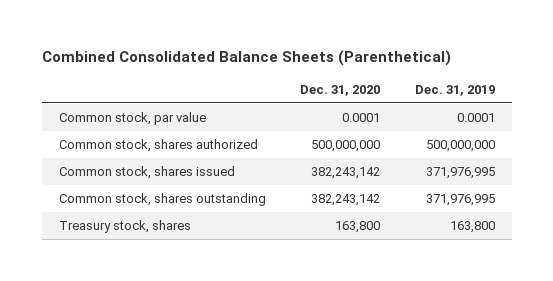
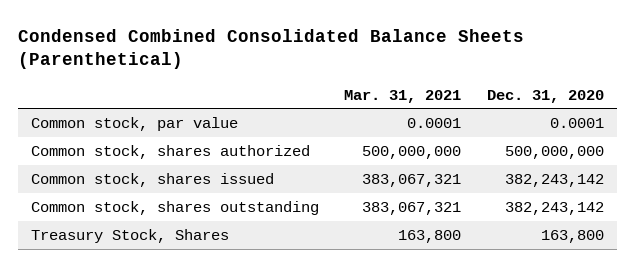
- Combined Consolidated Balance Sheets (Parenthetical)
+ Condensed Combined Consolidated Balance Sheets (Parenthetical)
- | Dec. 31, 2020 | Dec. 31, 2019
+ | Mar. 31, 2021 | Dec. 31, 2020
- Treasury stock, shares | 163,800 | 163,800
+ Treasury Stock, Shares | 163,800 | 163,800

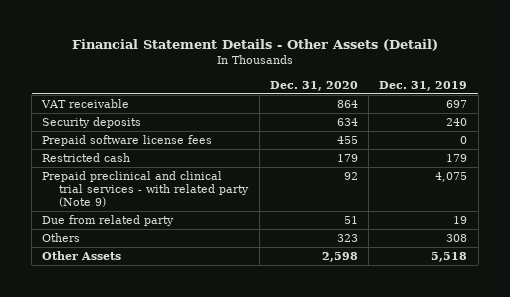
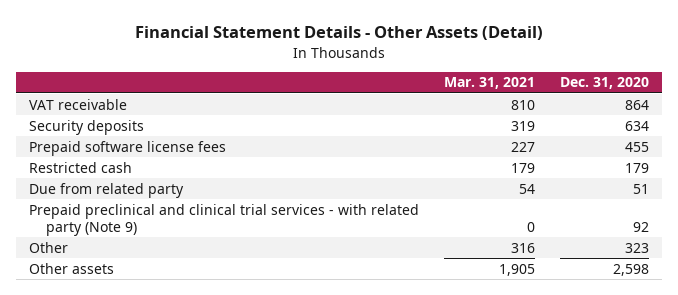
- | Dec. 31, 2020 | Dec. 31, 2019
+ | Mar. 31, 2021 | Dec. 31, 2020
- Others | 323 | 308
- Other Assets | 2,598 | 5,518
moved down: Prepaid preclinical and clinical trial services - with related party (Note 9) | 0 | 92
+ Other | 316 | 323
+ Other assets | 1,905 | 2,598

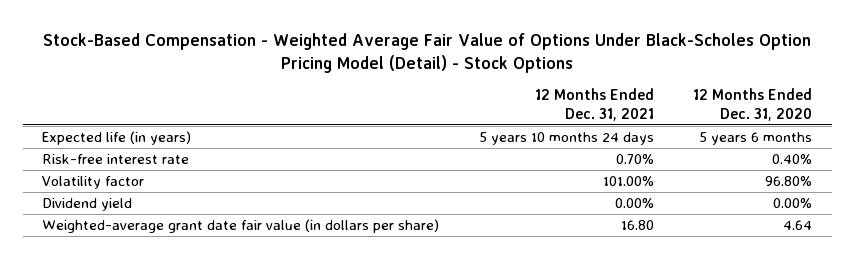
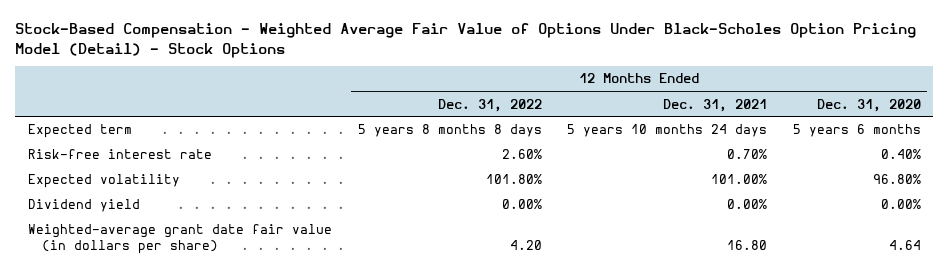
- | 12 Months Ended Dec. 31, 2021 | 12 Months Ended Dec. 31, 2020
+ | 12 Months Ended Dec. 31, 2022 | 12 Months Ended Dec. 31, 2021 | 12 Months Ended Dec. 31, 2020
- Expected life (in years) | 5 years 10 months 24 days | 5 years 6 months
+ Expected term | 5 years 8 months 8 days | 5 years 10 months 24 days | 5 years 6 months
- Volatility factor | 101.00% | 96.80%
+ Expected volatility | 101.80% | 101.00% | 96.80%

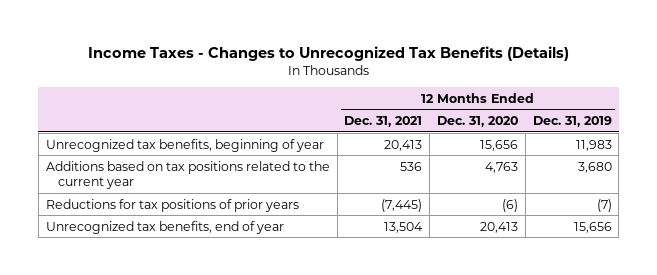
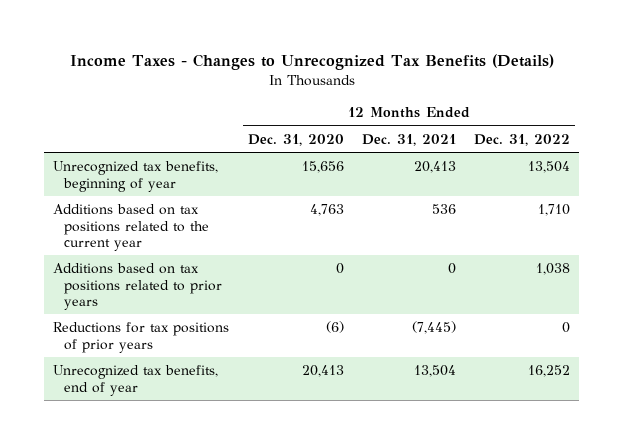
- | 12 Months Ended Dec. 31, 2021 | 12 Months Ended Dec. 31, 2020 | 12 Months Ended Dec. 31, 2019
+ | 12 Months Ended Dec. 31, 2020 | 12 Months Ended Dec. 31, 2021 | 12 Months Ended Dec. 31, 2022
+ Additions based on tax positions related to prior years | 0 | 0 | 1,038

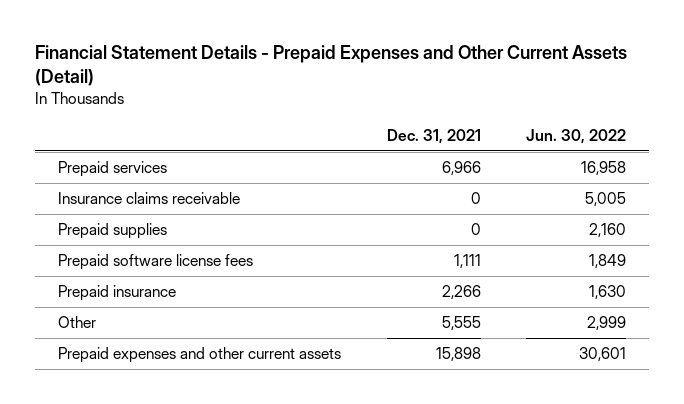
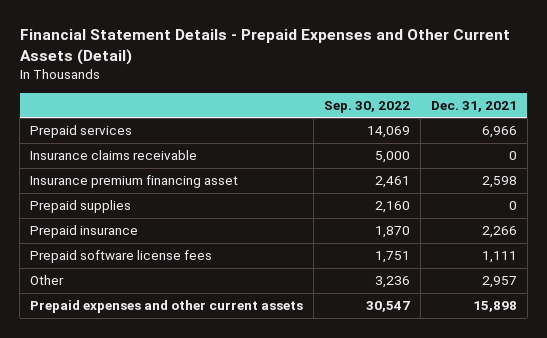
- | Dec. 31, 2021 | Jun. 30, 2022
+ | Sep. 30, 2022 | Dec. 31, 2021
+ Insurance premium financing asset | 2,461 | 2,598
- Other | 5,555 | 2,999
moved down: Prepaid software license fees | 1,751 | 1,111
+ Other | 3,236 | 2,957

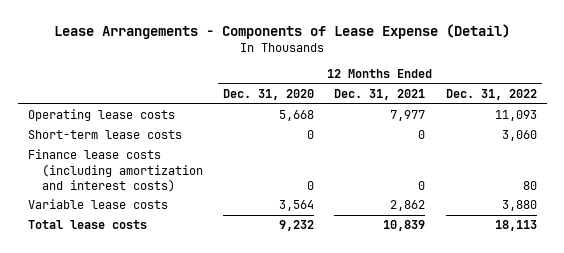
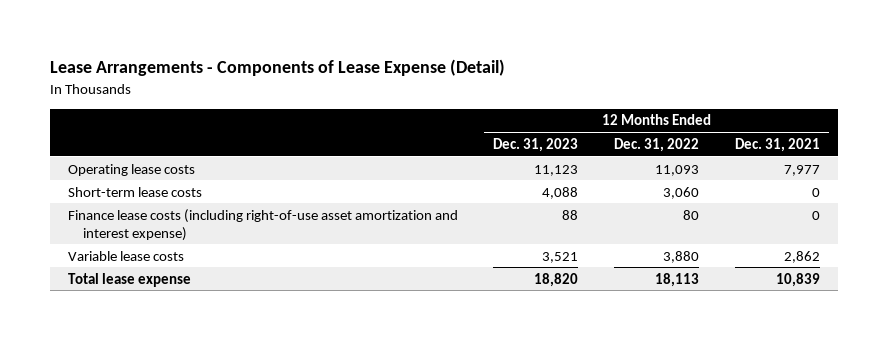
- | 12 Months Ended Dec. 31, 2020 | 12 Months Ended Dec. 31, 2021 | 12 Months Ended Dec. 31, 2022
+ | 12 Months Ended Dec. 31, 2023 | 12 Months Ended Dec. 31, 2022 | 12 Months Ended Dec. 31, 2021
- Finance lease costs (including amortization and interest costs) | 0 | 0 | 80
+ Finance lease costs (including right-of-use asset amortization and interest expense) | 88 | 80 | 0
- Total lease costs | 9,232 | 10,839 | 18,113
+ Total lease expense | 18,820 | 18,113 | 10,839

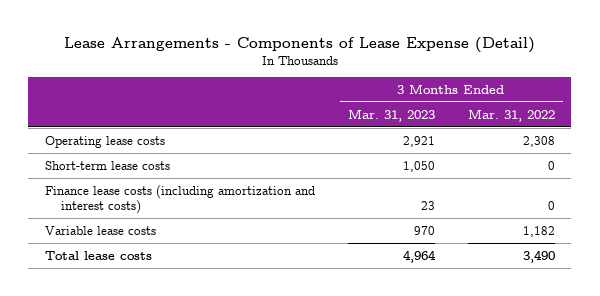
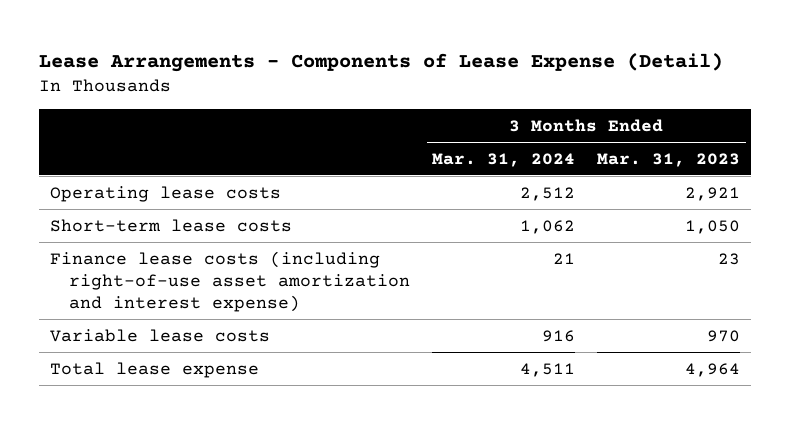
- | 3 Months Ended Mar. 31, 2023 | 3 Months Ended Mar. 31, 2022
+ | 3 Months Ended Mar. 31, 2024 | 3 Months Ended Mar. 31, 2023
- Finance lease costs (including amortization and interest costs) | 23 | 0
+ Finance lease costs (including right-of-use asset amortization and interest expense) | 21 | 23
- Total lease costs | 4,964 | 3,490
+ Total lease expense | 4,511 | 4,964

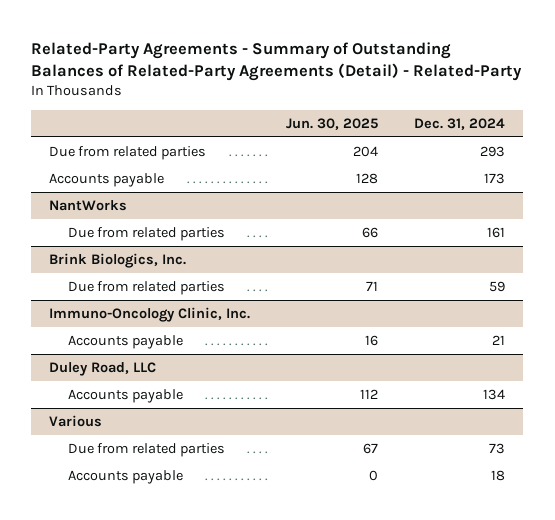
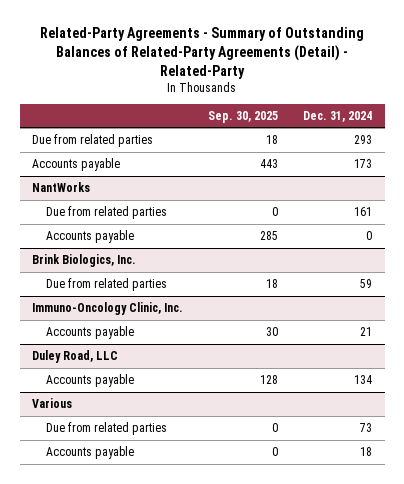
- | Jun. 30, 2025 | Dec. 31, 2024
+ | Sep. 30, 2025 | Dec. 31, 2024
@ NantWorks
+ Accounts payable | 285 | 0

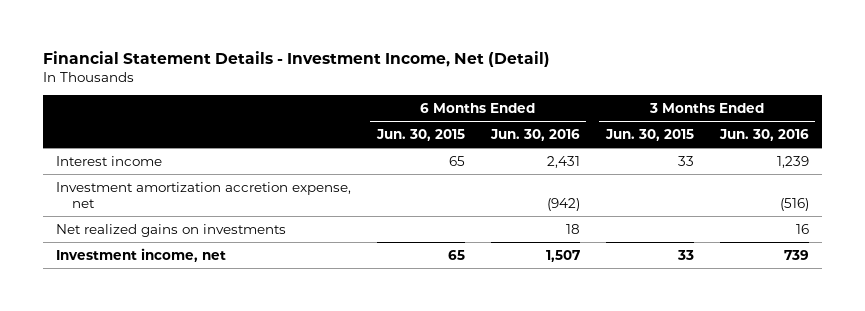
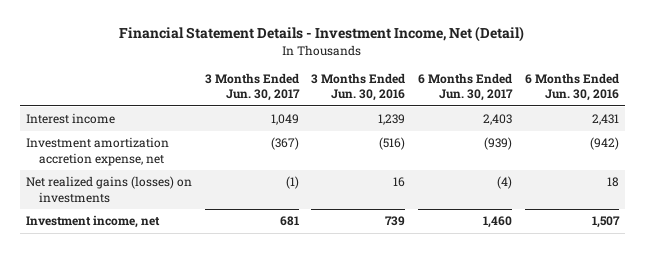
- | 6 Months Ended Jun. 30, 2015 | 6 Months Ended Jun. 30, 2016 | 3 Months Ended Jun. 30, 2015 | 3 Months Ended Jun. 30, 2016
+ | 3 Months Ended Jun. 30, 2017 | 3 Months Ended Jun. 30, 2016 | 6 Months Ended Jun. 30, 2017 | 6 Months Ended Jun. 30, 2016
- Net realized gains on investments | | 18 | | 16
+ Net realized gains (losses) on investments | (1) | 16 | (4) | 18

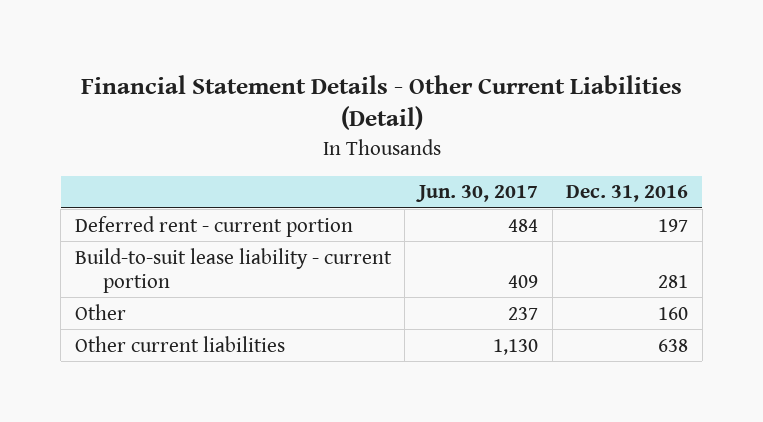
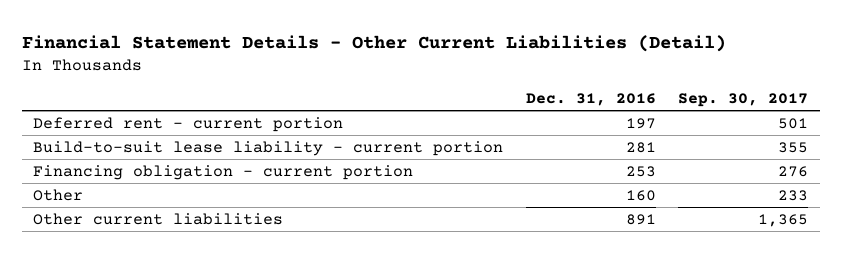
- | Jun. 30, 2017 | Dec. 31, 2016
+ | Dec. 31, 2016 | Sep. 30, 2017
+ Financing obligation - current portion | 253 | 276
- Other current liabilities | 1,130 | 638
+ Other current liabilities | 891 | 1,365

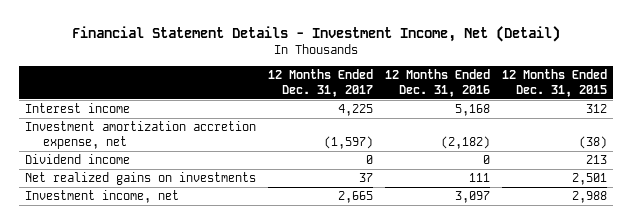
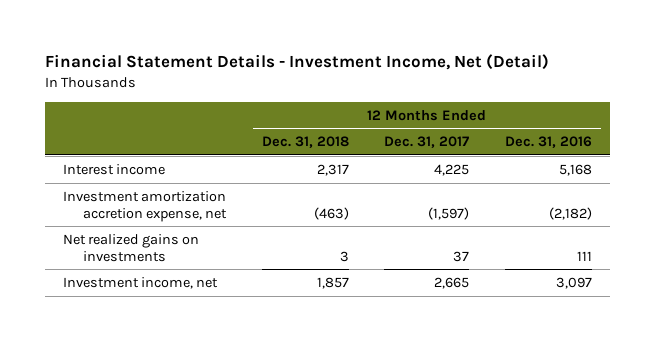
- | 12 Months Ended Dec. 31, 2017 | 12 Months Ended Dec. 31, 2016 | 12 Months Ended Dec. 31, 2015
+ | 12 Months Ended Dec. 31, 2018 | 12 Months Ended Dec. 31, 2017 | 12 Months Ended Dec. 31, 2016
- Dividend income | 0 | 0 | 213

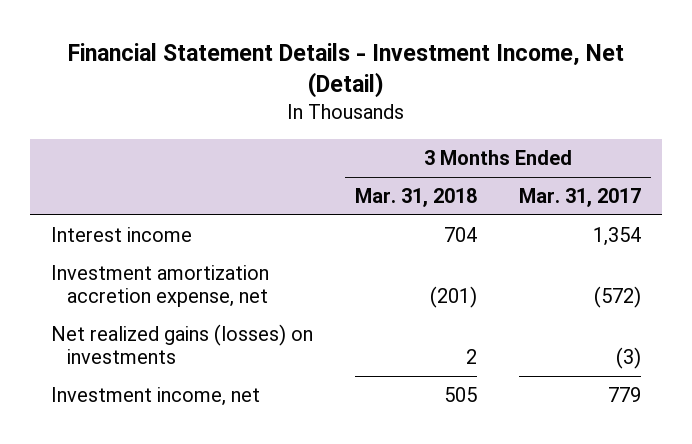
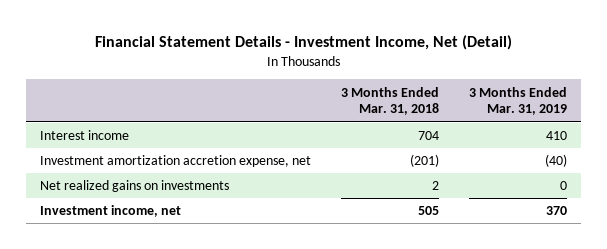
- | 3 Months Ended Mar. 31, 2018 | 3 Months Ended Mar. 31, 2017
+ | 3 Months Ended Mar. 31, 2018 | 3 Months Ended Mar. 31, 2019
- Net realized gains (losses) on investments | 2 | (3)
+ Net realized gains on investments | 2 | 0

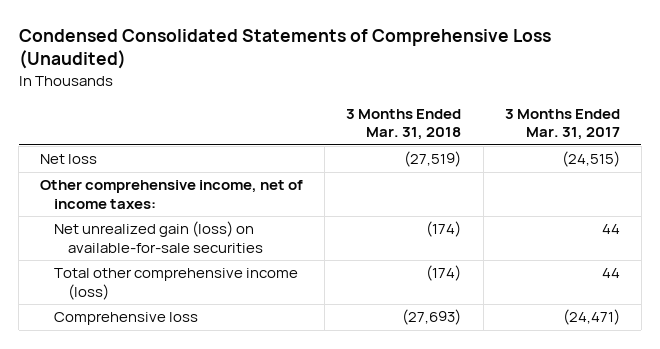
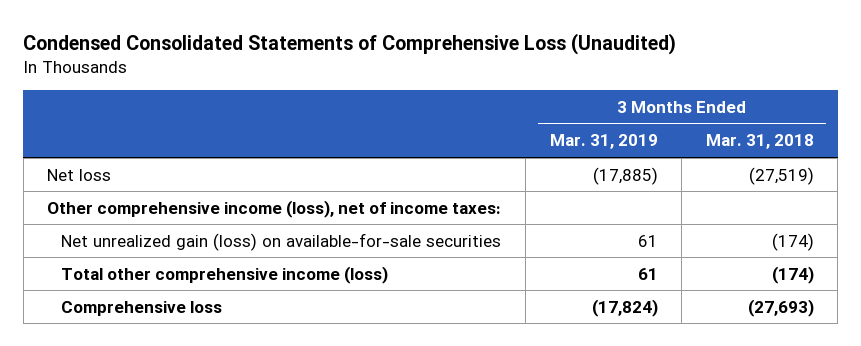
- | 3 Months Ended Mar. 31, 2018 | 3 Months Ended Mar. 31, 2017
+ | 3 Months Ended Mar. 31, 2019 | 3 Months Ended Mar. 31, 2018
- Other comprehensive income, net of income taxes:
+ Other comprehensive income (loss), net of income taxes:

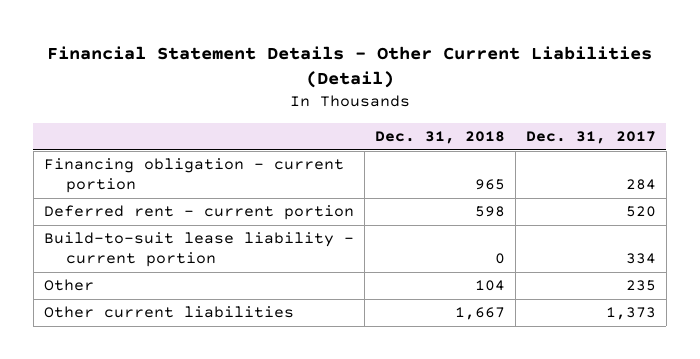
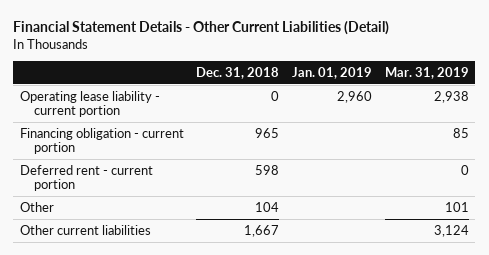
- | Dec. 31, 2018 | Dec. 31, 2017
+ | Dec. 31, 2018 | Jan. 01, 2019 | Mar. 31, 2019
+ Operating lease liability - current portion | 0 | 2,960 | 2,938
- Build-to-suit lease liability - current portion | 0 | 334

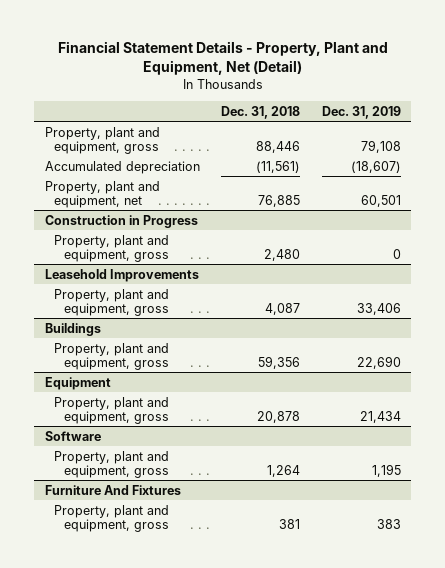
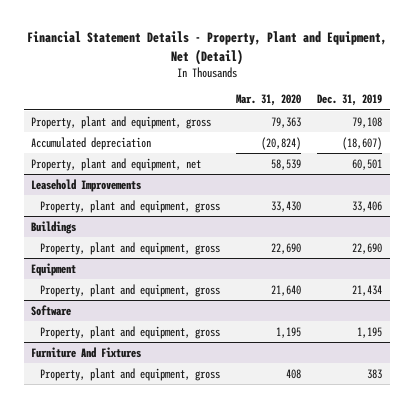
- | Dec. 31, 2018 | Dec. 31, 2019
+ | Mar. 31, 2020 | Dec. 31, 2019
- Construction in Progress
- Property, plant and equipment, gross | 2,480 | 0

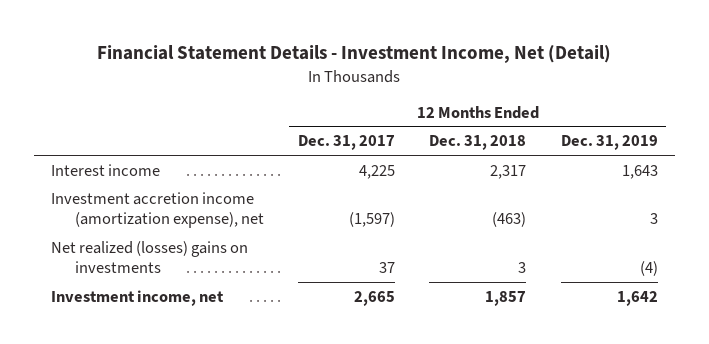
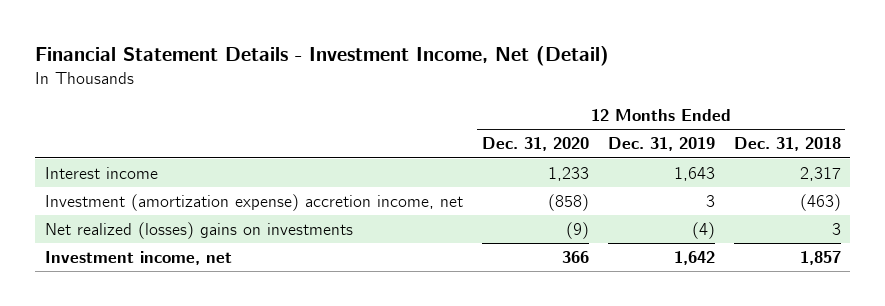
- | 12 Months Ended Dec. 31, 2017 | 12 Months Ended Dec. 31, 2018 | 12 Months Ended Dec. 31, 2019
+ | 12 Months Ended Dec. 31, 2020 | 12 Months Ended Dec. 31, 2019 | 12 Months Ended Dec. 31, 2018
- Investment accretion income (amortization expense), net | (1,597) | (463) | 3
+ Investment (amortization expense) accretion income, net | (858) | 3 | (463)

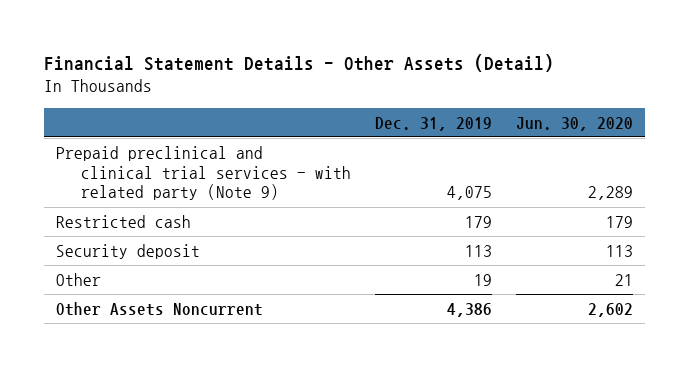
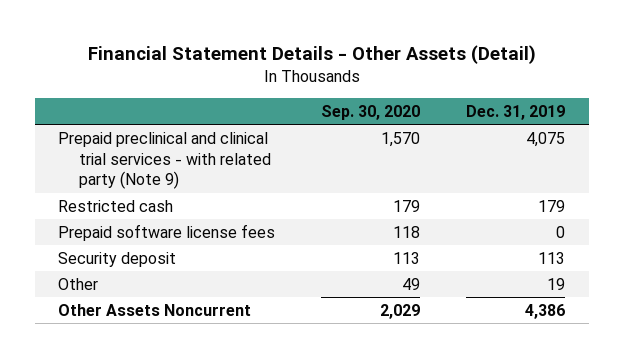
- | Dec. 31, 2019 | Jun. 30, 2020
+ | Sep. 30, 2020 | Dec. 31, 2019
+ Prepaid software license fees | 118 | 0

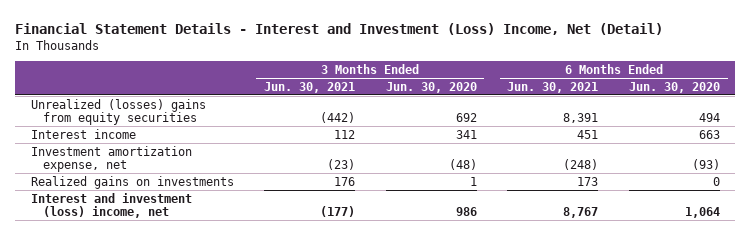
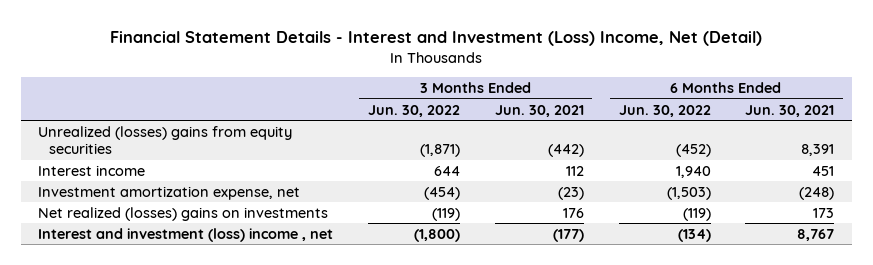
- | 3 Months Ended Jun. 30, 2021 | 3 Months Ended Jun. 30, 2020 | 6 Months Ended Jun. 30, 2021 | 6 Months Ended Jun. 30, 2020
+ | 3 Months Ended Jun. 30, 2022 | 3 Months Ended Jun. 30, 2021 | 6 Months Ended Jun. 30, 2022 | 6 Months Ended Jun. 30, 2021
- Realized gains on investments | 176 | 1 | 173 | 0
- Interest and investment (loss) income, net | (177) | 986 | 8,767 | 1,064
+ Net realized (losses) gains on investments | (119) | 176 | (119) | 173
+ Interest and investment (loss) income , net | (1,800) | (177) | (134) | 8,767

